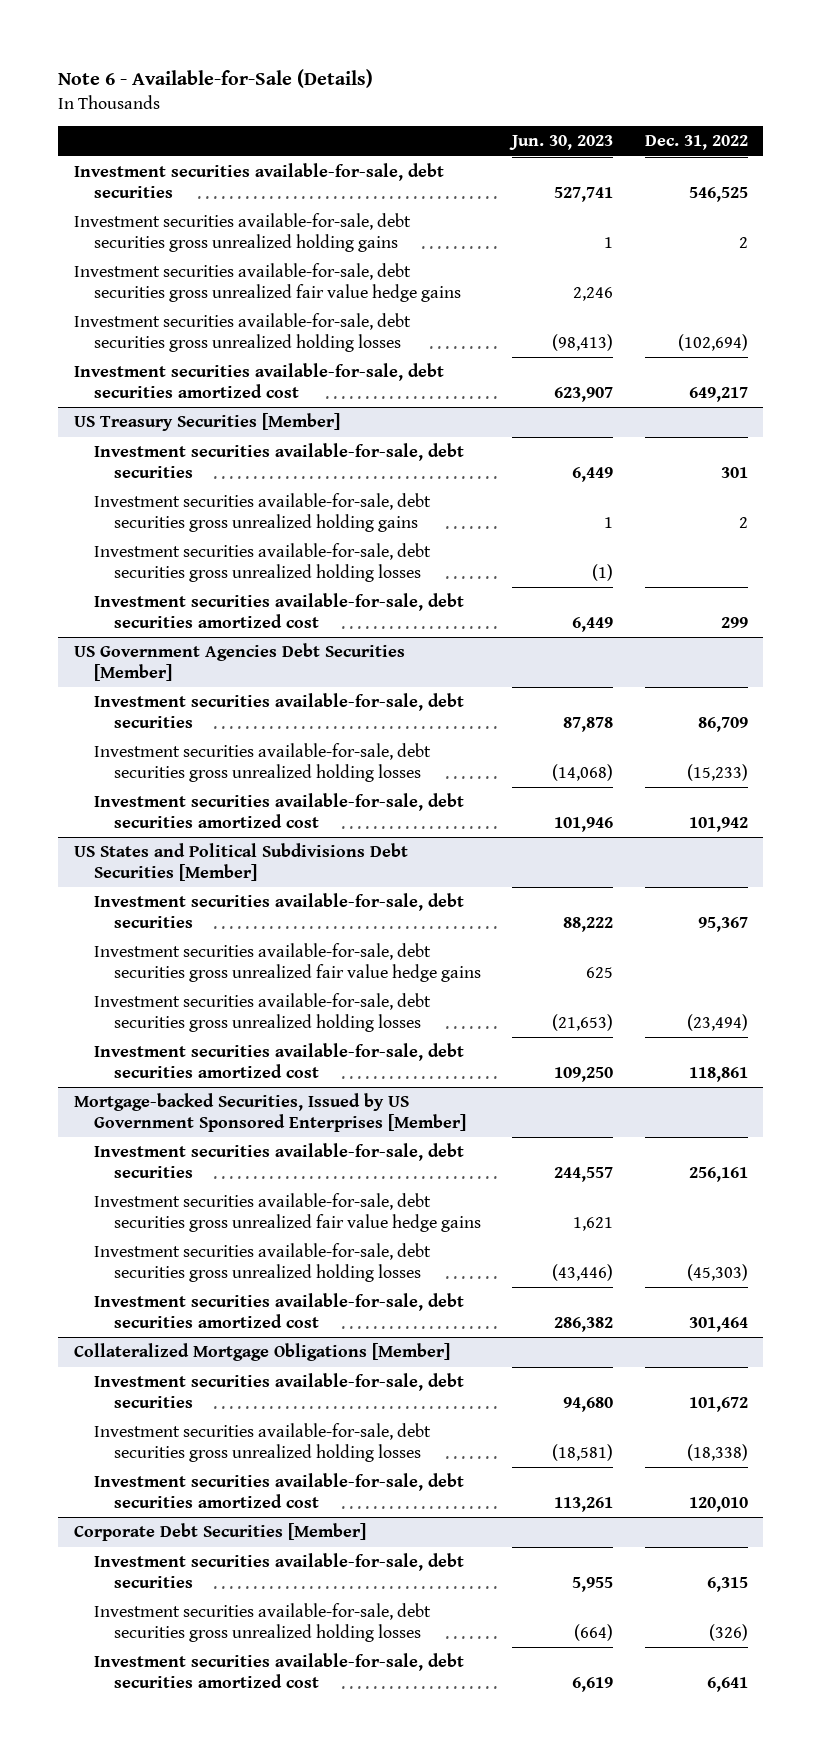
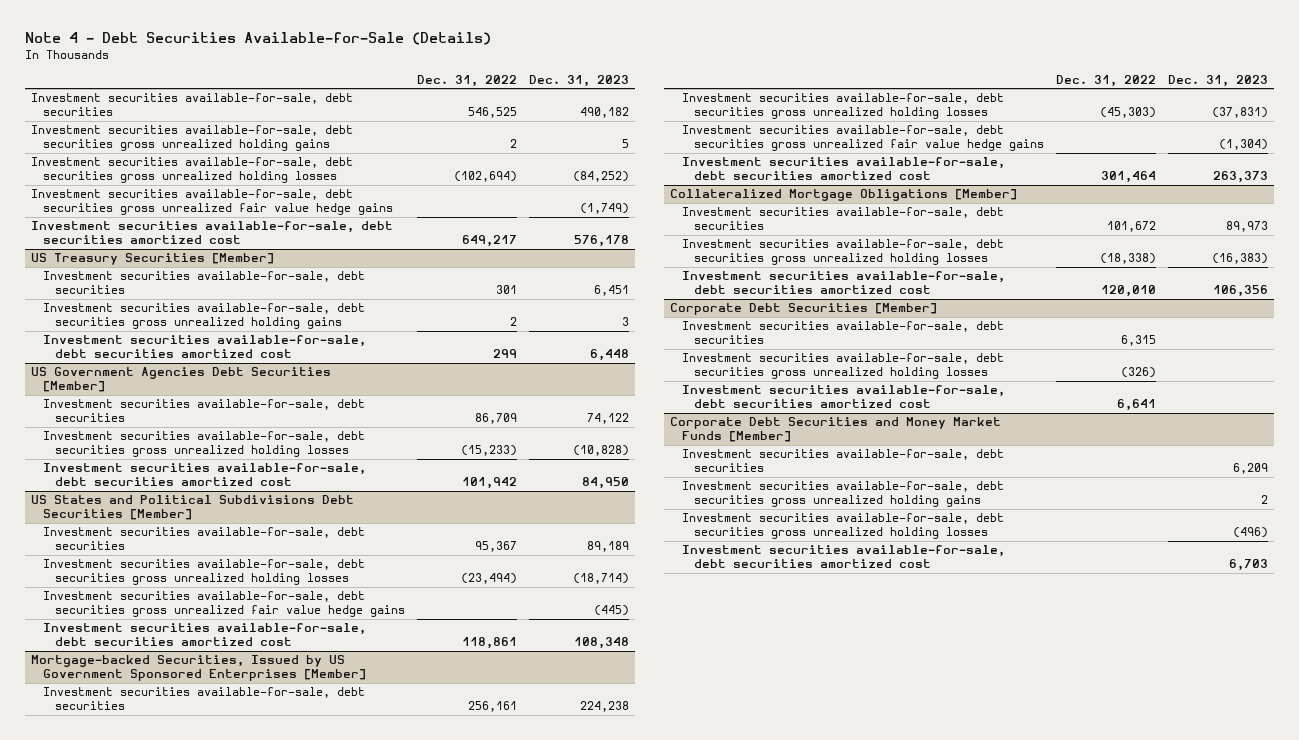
- Note 6 - Available-for-Sale (Details)
+ Note 4 - Debt Securities Available-for-Sale (Details)
- | Jun. 30, 2023 | Dec. 31, 2022
+ | Dec. 31, 2022 | Dec. 31, 2023
moved down: Investment securities available-for-sale, debt securities gross unrealized fair value hedge gains | | (1,749)
@ US Treasury Securities [Member]
- Investment securities available-for-sale, debt securities gross unrealized holding losses | (1) |
@ US States and Political Subdivisions Debt Securities [Member]
moved down: Investment securities available-for-sale, debt securities gross unrealized fair value hedge gains | | (445)
@ Mortgage-backed Securities, Issued by US Government Sponsored Enterprises [Member]
moved down: Investment securities available-for-sale, debt securities gross unrealized fair value hedge gains | | (1,304)
+ Corporate Debt Securities and Money Market Funds [Member]
+ Investment securities available-for-sale, debt securities | | 6,209
+ Investment securities available-for-sale, debt securities gross unrealized holding gains | | 2
+ Investment securities available-for-sale, debt securities gross unrealized holding losses | | (496)
+ Investment securities available-for-sale, debt securities amortized cost | | 6,703

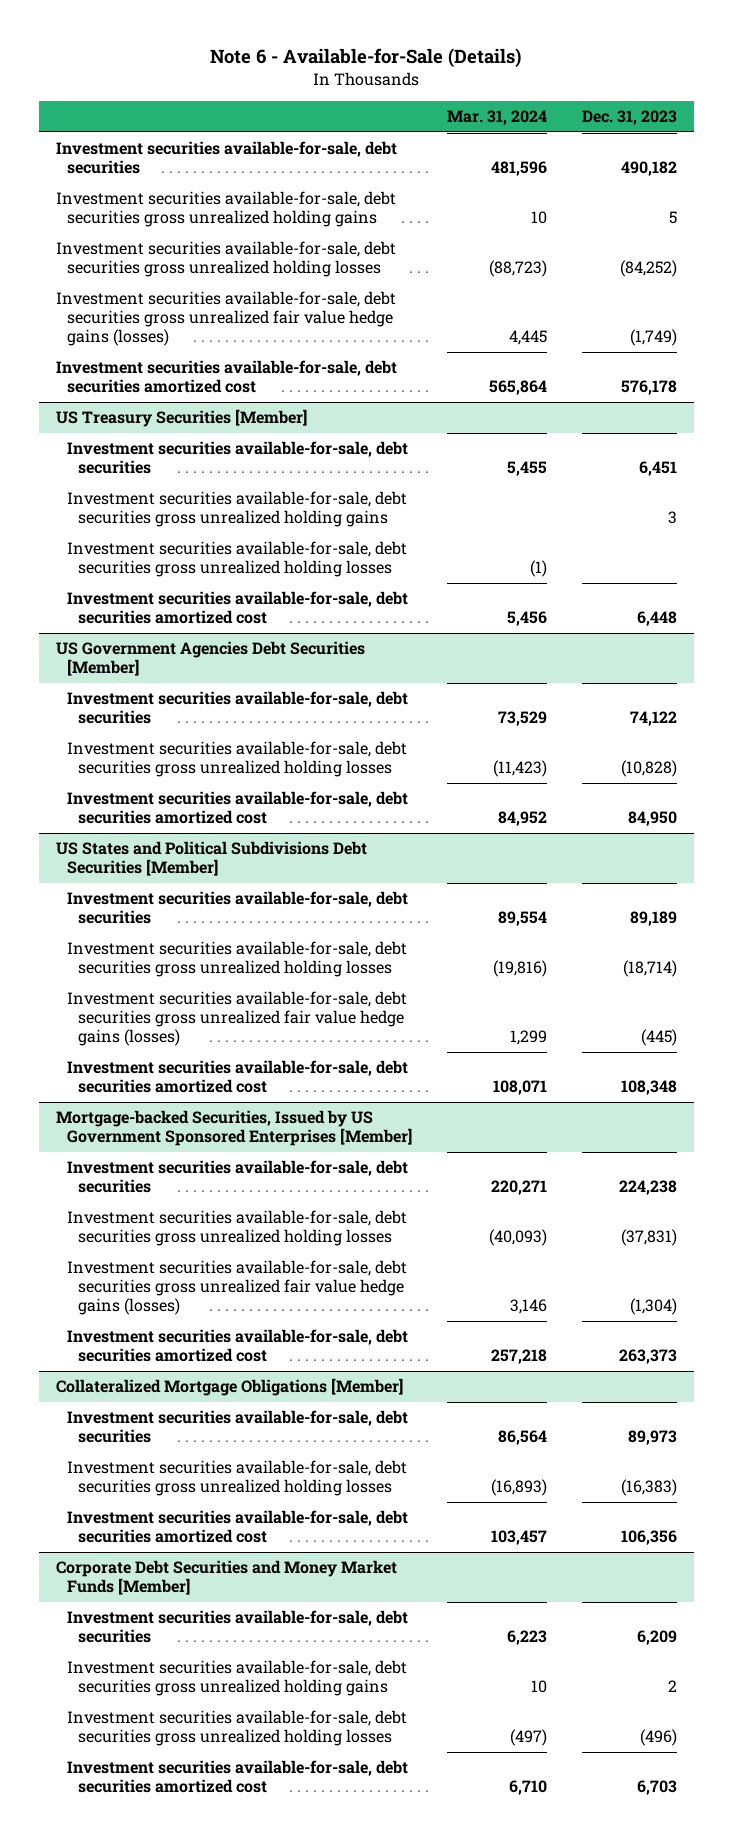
- Note 4 - Debt Securities Available-for-Sale (Details)
+ Note 6 - Available-for-Sale (Details)
- | Dec. 31, 2022 | Dec. 31, 2023
+ | Mar. 31, 2024 | Dec. 31, 2023
- Investment securities available-for-sale, debt securities gross unrealized fair value hedge gains | | (1,749)
+ Investment securities available-for-sale, debt securities gross unrealized fair value hedge gains (losses) | 4,445 | (1,749)
@ US Treasury Securities [Member]
+ Investment securities available-for-sale, debt securities gross unrealized holding losses | (1) |
@ US States and Political Subdivisions Debt Securities [Member]
- Investment securities available-for-sale, debt securities gross unrealized fair value hedge gains | | (445)
+ Investment securities available-for-sale, debt securities gross unrealized fair value hedge gains (losses) | 1,299 | (445)
@ Mortgage-backed Securities, Issued by US Government Sponsored Enterprises [Member]
- Investment securities available-for-sale, debt securities gross unrealized fair value hedge gains | | (1,304)
+ Investment securities available-for-sale, debt securities gross unrealized fair value hedge gains (losses) | 3,146 | (1,304)
- Corporate Debt Securities [Member]
- Investment securities available-for-sale, debt securities | 6,315 |
- Investment securities available-for-sale, debt securities gross unrealized holding losses | (326) |
- Investment securities available-for-sale, debt securities amortized cost | 6,641 |

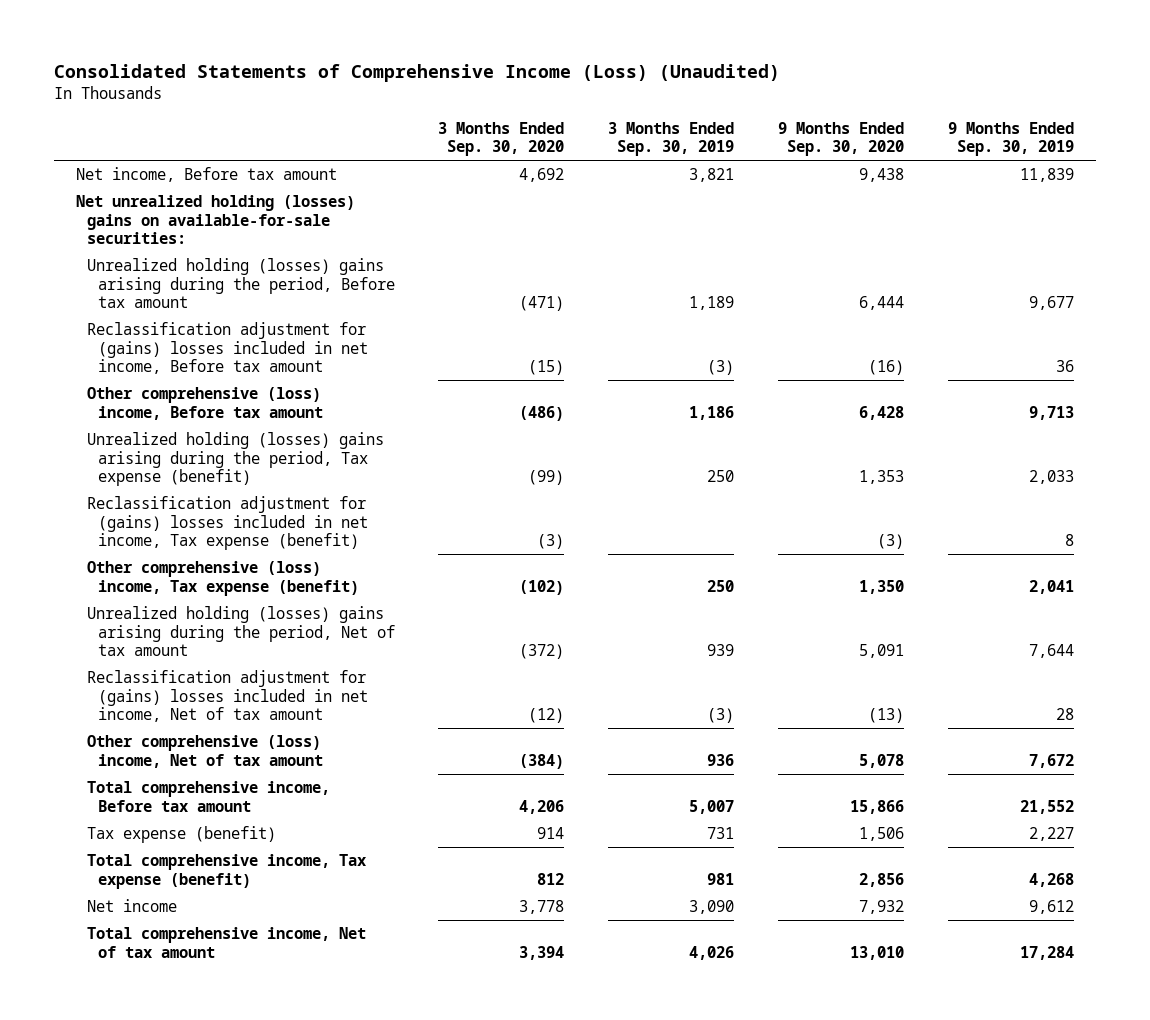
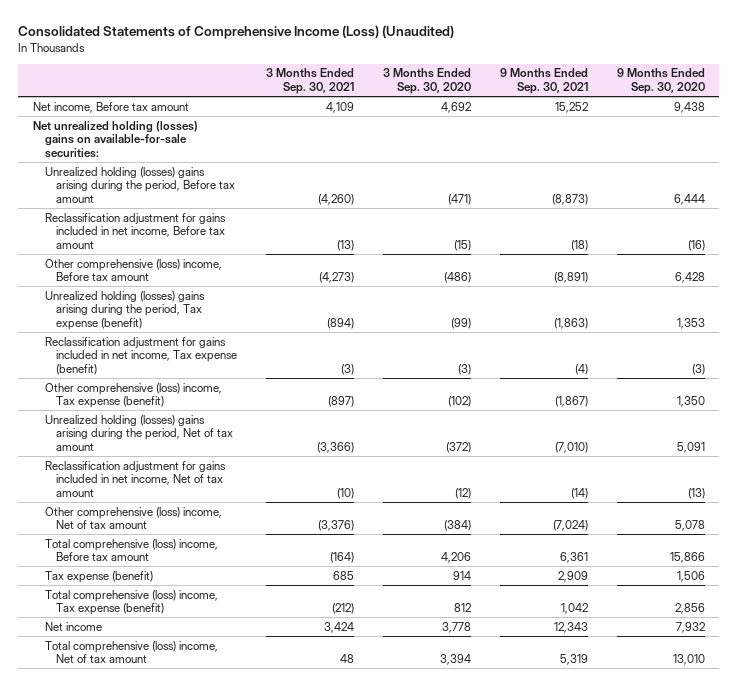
- | 3 Months Ended Sep. 30, 2020 | 3 Months Ended Sep. 30, 2019 | 9 Months Ended Sep. 30, 2020 | 9 Months Ended Sep. 30, 2019
+ | 3 Months Ended Sep. 30, 2021 | 3 Months Ended Sep. 30, 2020 | 9 Months Ended Sep. 30, 2021 | 9 Months Ended Sep. 30, 2020
- Reclassification adjustment for (gains) losses included in net income, Before tax amount | (15) | (3) | (16) | 36
+ Reclassification adjustment for gains included in net income, Before tax amount | (13) | (15) | (18) | (16)
- Reclassification adjustment for (gains) losses included in net income, Tax expense (benefit) | (3) | | (3) | 8
+ Reclassification adjustment for gains included in net income, Tax expense (benefit) | (3) | (3) | (4) | (3)
- Reclassification adjustment for (gains) losses included in net income, Net of tax amount | (12) | (3) | (13) | 28
+ Reclassification adjustment for gains included in net income, Net of tax amount | (10) | (12) | (14) | (13)
- Total comprehensive income, Before tax amount | 4,206 | 5,007 | 15,866 | 21,552
+ Total comprehensive (loss) income, Before tax amount | (164) | 4,206 | 6,361 | 15,866
- Total comprehensive income, Tax expense (benefit) | 812 | 981 | 2,856 | 4,268
+ Total comprehensive (loss) income, Tax expense (benefit) | (212) | 812 | 1,042 | 2,856
- Total comprehensive income, Net of tax amount | 3,394 | 4,026 | 13,010 | 17,284
+ Total comprehensive (loss) income, Net of tax amount | 48 | 3,394 | 5,319 | 13,010

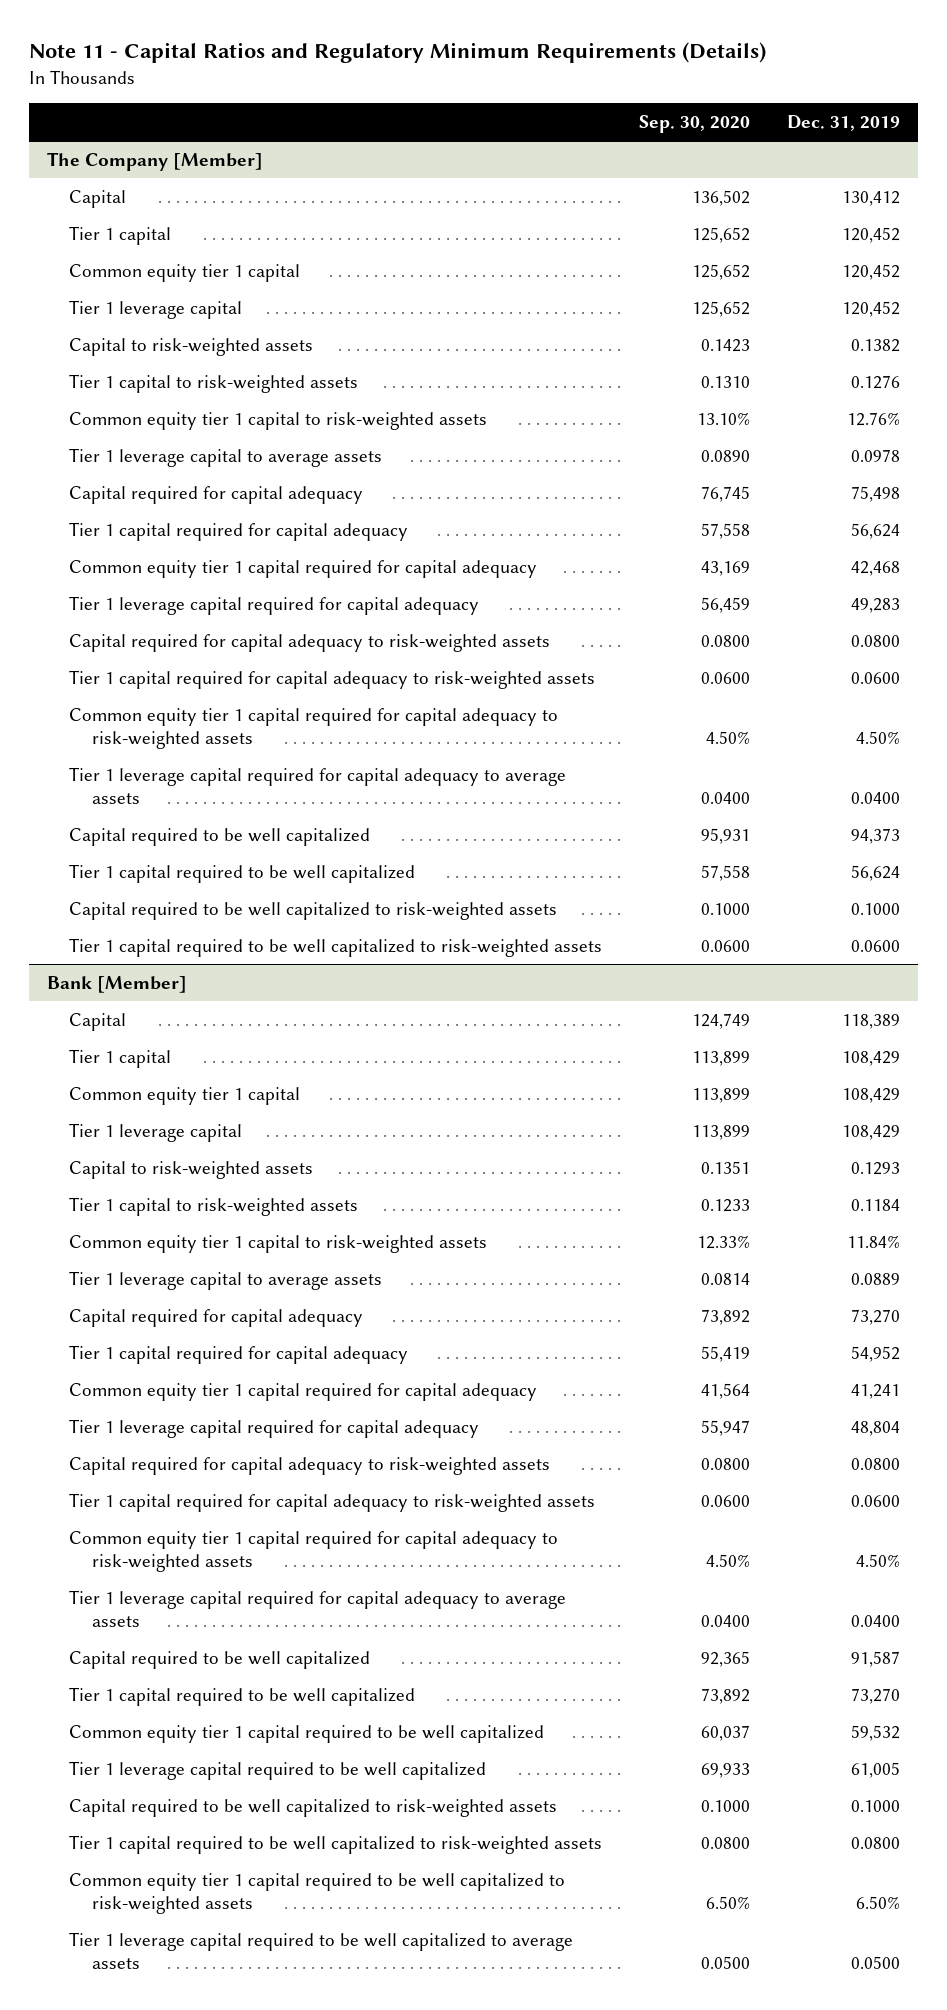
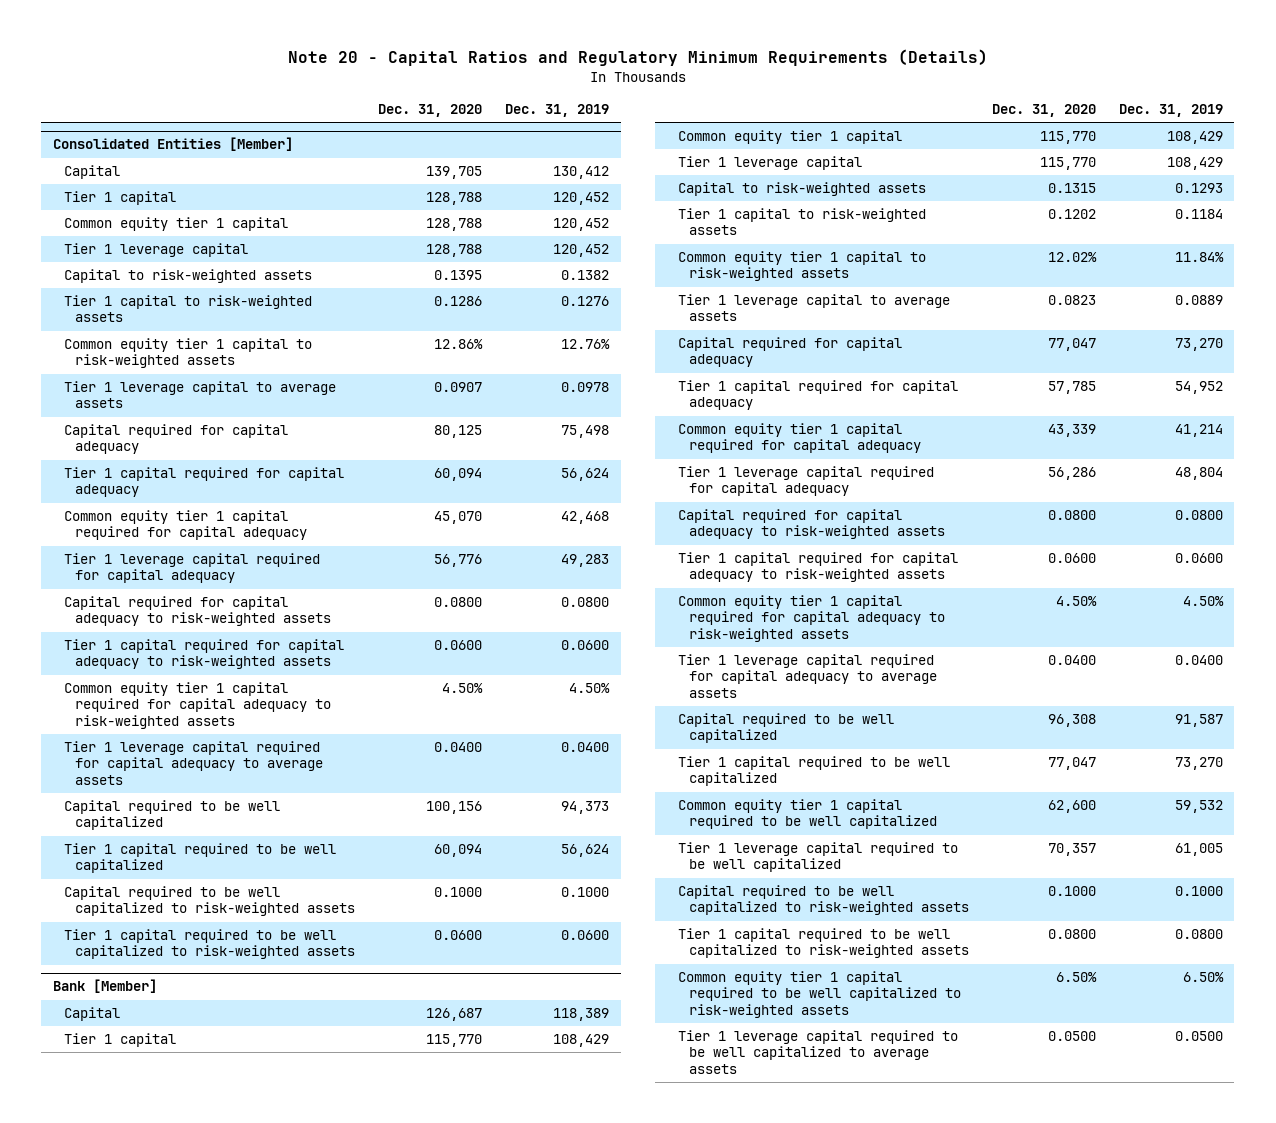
- Note 11 - Capital Ratios and Regulatory Minimum Requirements (Details)
+ Note 20 - Capital Ratios and Regulatory Minimum Requirements (Details)
- | Sep. 30, 2020 | Dec. 31, 2019
+ | Dec. 31, 2020 | Dec. 31, 2019
- The Company [Member]
+ Consolidated Entities [Member]
@ Bank [Member]
- Common equity tier 1 capital required for capital adequacy | 41,564 | 41,241
+ Common equity tier 1 capital required for capital adequacy | 43,339 | 41,214

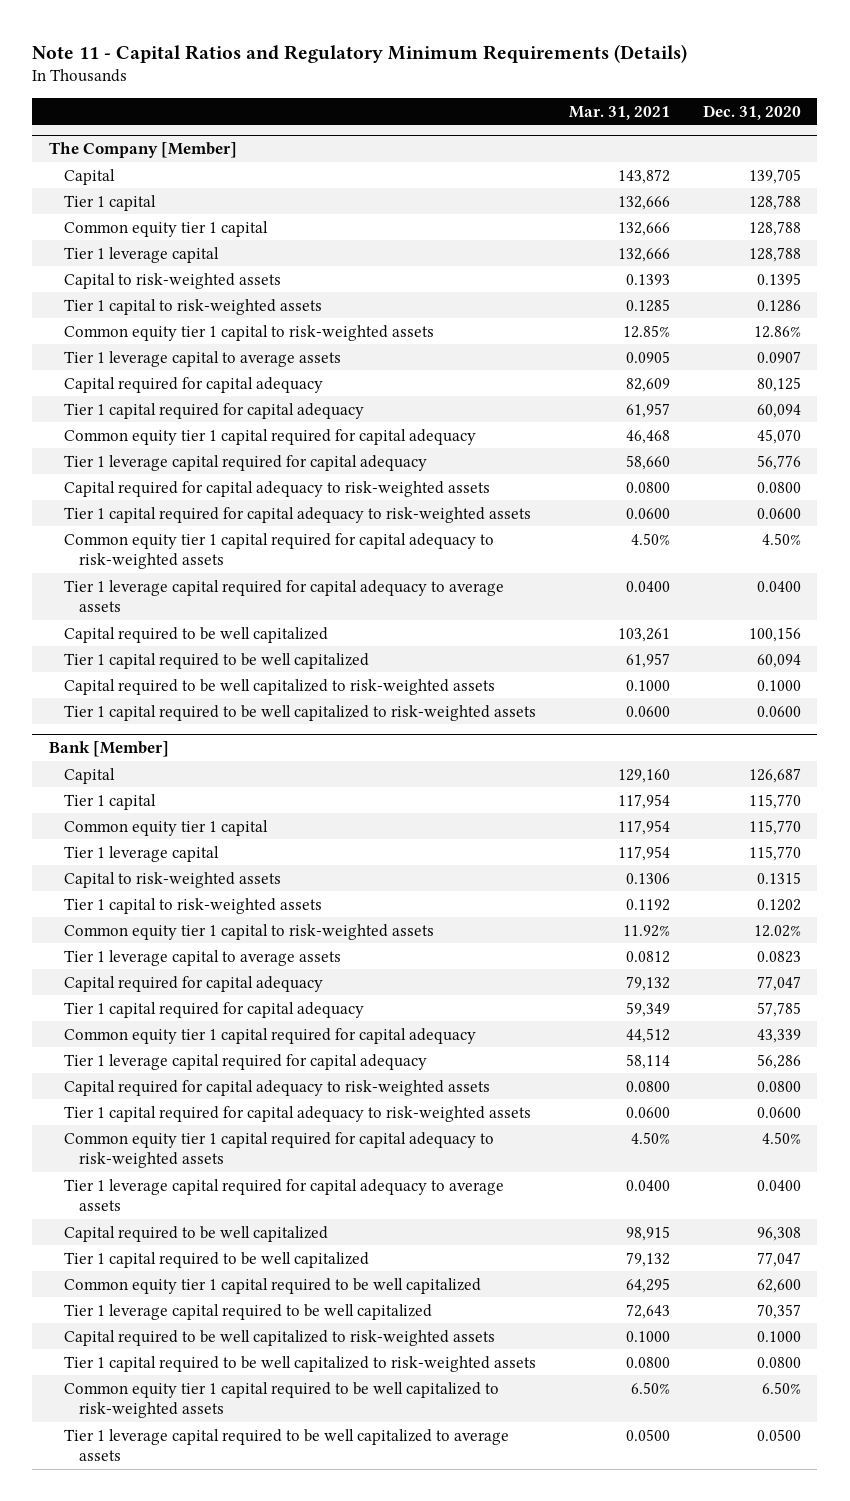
- Note 20 - Capital Ratios and Regulatory Minimum Requirements (Details)
+ Note 11 - Capital Ratios and Regulatory Minimum Requirements (Details)
- | Dec. 31, 2020 | Dec. 31, 2019
+ | Mar. 31, 2021 | Dec. 31, 2020
- Consolidated Entities [Member]
+ The Company [Member]

